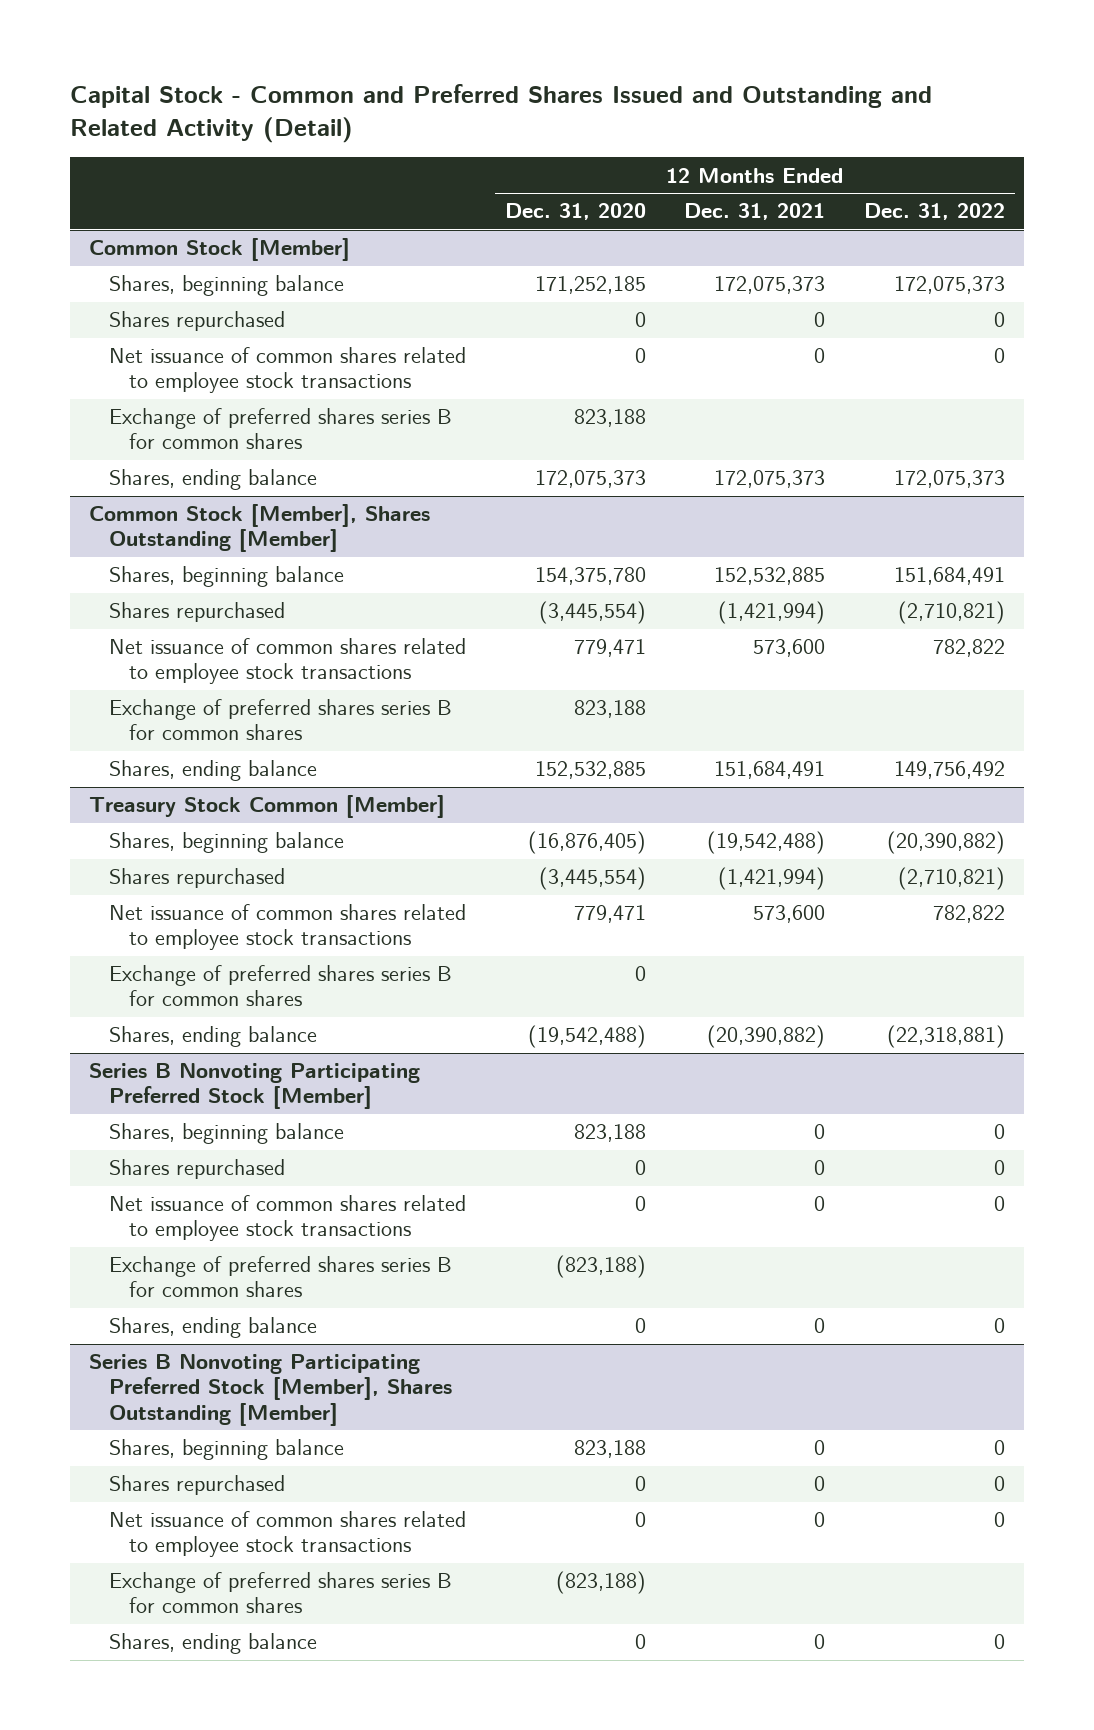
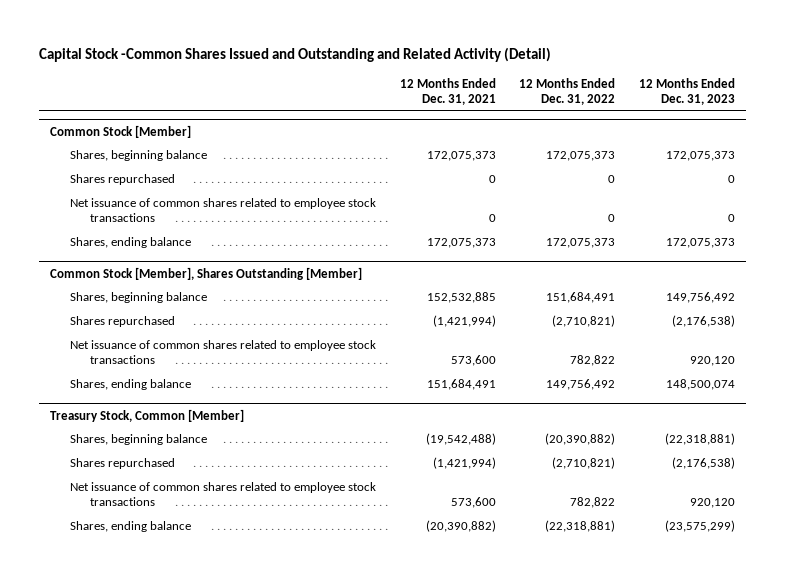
- Capital Stock - Common and Preferred Shares Issued and Outstanding and Related Activity (Detail)
+ Capital Stock -Common Shares Issued and Outstanding and Related Activity (Detail)
- | 12 Months Ended Dec. 31, 2020 | 12 Months Ended Dec. 31, 2021 | 12 Months Ended Dec. 31, 2022
+ | 12 Months Ended Dec. 31, 2021 | 12 Months Ended Dec. 31, 2022 | 12 Months Ended Dec. 31, 2023
@ Common Stock [Member]
- Exchange of preferred shares series B for common shares | 823,188 | |
@ Common Stock [Member], Shares Outstanding [Member]
- Exchange of preferred shares series B for common shares | 823,188 | |
- Treasury Stock Common [Member]
+ Treasury Stock, Common [Member]
- Exchange of preferred shares series B for common shares | 0 | |
- Series B Nonvoting Participating Preferred Stock [Member]
- Shares, beginning balance | 823,188 | 0 | 0
- Shares repurchased | 0 | 0 | 0
- Net issuance of common shares related to employee stock transactions | 0 | 0 | 0
- Exchange of preferred shares series B for common shares | (823,188) | |
- Shares, ending balance | 0 | 0 | 0
- Series B Nonvoting Participating Preferred Stock [Member], Shares Outstanding [Member]
- Shares, beginning balance | 823,188 | 0 | 0
- Shares repurchased | 0 | 0 | 0
- Net issuance of common shares related to employee stock transactions | 0 | 0 | 0
- Exchange of preferred shares series B for common shares | (823,188) | |
- Shares, ending balance | 0 | 0 | 0

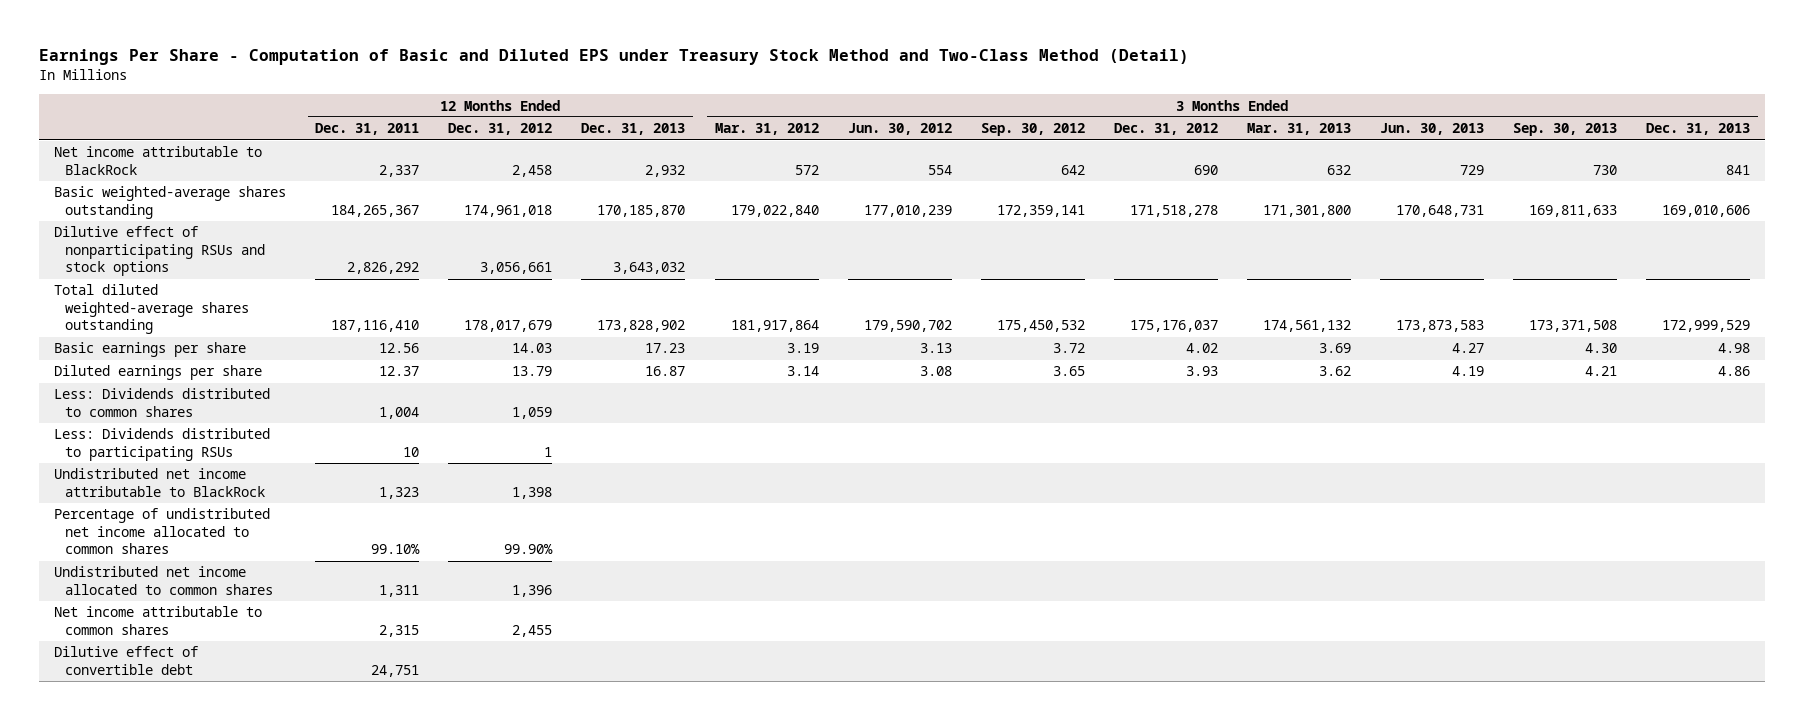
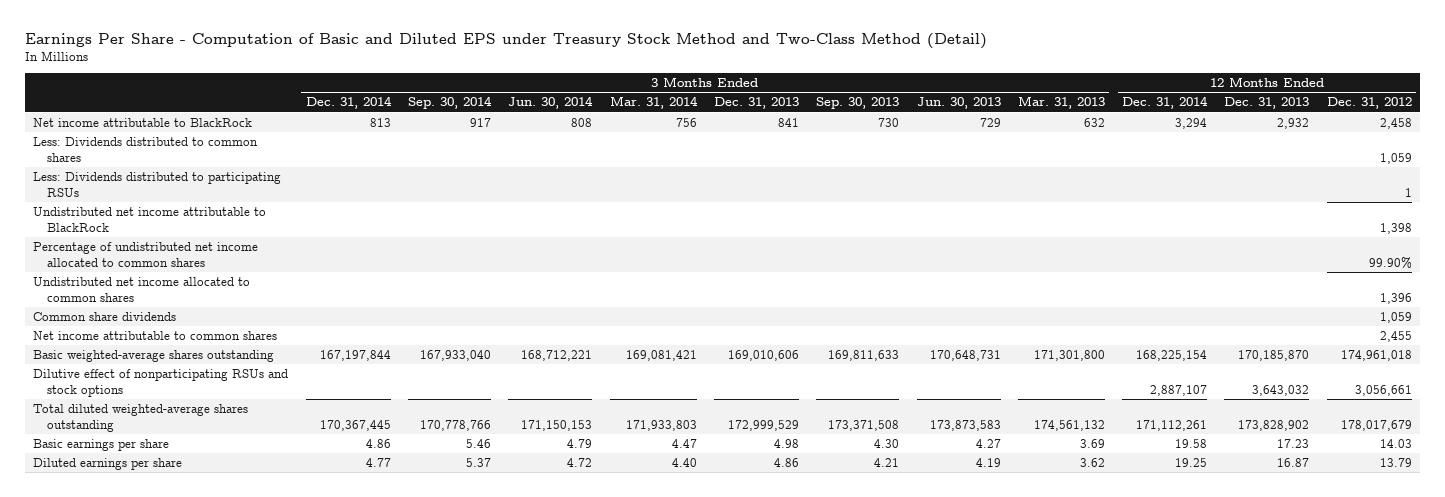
- | 12 Months Ended Dec. 31, 2011 | 12 Months Ended Dec. 31, 2012 | 12 Months Ended Dec. 31, 2013 | 3 Months Ended Mar. 31, 2012 | 3 Months Ended Jun. 30, 2012 | 3 Months Ended Sep. 30, 2012 | 3 Months Ended Dec. 31, 2012 | 3 Months Ended Mar. 31, 2013 | 3 Months Ended Jun. 30, 2013 | 3 Months Ended Sep. 30, 2013 | 3 Months Ended Dec. 31, 2013
+ | 3 Months Ended Dec. 31, 2014 | 3 Months Ended Sep. 30, 2014 | 3 Months Ended Jun. 30, 2014 | 3 Months Ended Mar. 31, 2014 | 3 Months Ended Dec. 31, 2013 | 3 Months Ended Sep. 30, 2013 | 3 Months Ended Jun. 30, 2013 | 3 Months Ended Mar. 31, 2013 | 12 Months Ended Dec. 31, 2014 | 12 Months Ended Dec. 31, 2013 | 12 Months Ended Dec. 31, 2012
+ Common share dividends | | | | | | | | | | | 1,059
- Dilutive effect of convertible debt | 24,751 | | | | | | | | | |
moved down: Basic weighted-average shares outstanding | 167,197,844 | 167,933,040 | 168,712,221 | 169,081,421 | 169,010,606 | 169,811,633 | 170,648,731 | 171,301,800 | 168,225,154 | 170,185,870 | 174,961,018
moved down: Dilutive effect of nonparticipating RSUs and stock options | | | | | | | | | 2,887,107 | 3,643,032 | 3,056,661
moved down: Total diluted weighted-average shares outstanding | 170,367,445 | 170,778,766 | 171,150,153 | 171,933,803 | 172,999,529 | 173,371,508 | 173,873,583 | 174,561,132 | 171,112,261 | 173,828,902 | 178,017,679
moved down: Basic earnings per share | 4.86 | 5.46 | 4.79 | 4.47 | 4.98 | 4.30 | 4.27 | 3.69 | 19.58 | 17.23 | 14.03
moved down: Diluted earnings per share | 4.77 | 5.37 | 4.72 | 4.40 | 4.86 | 4.21 | 4.19 | 3.62 | 19.25 | 16.87 | 13.79

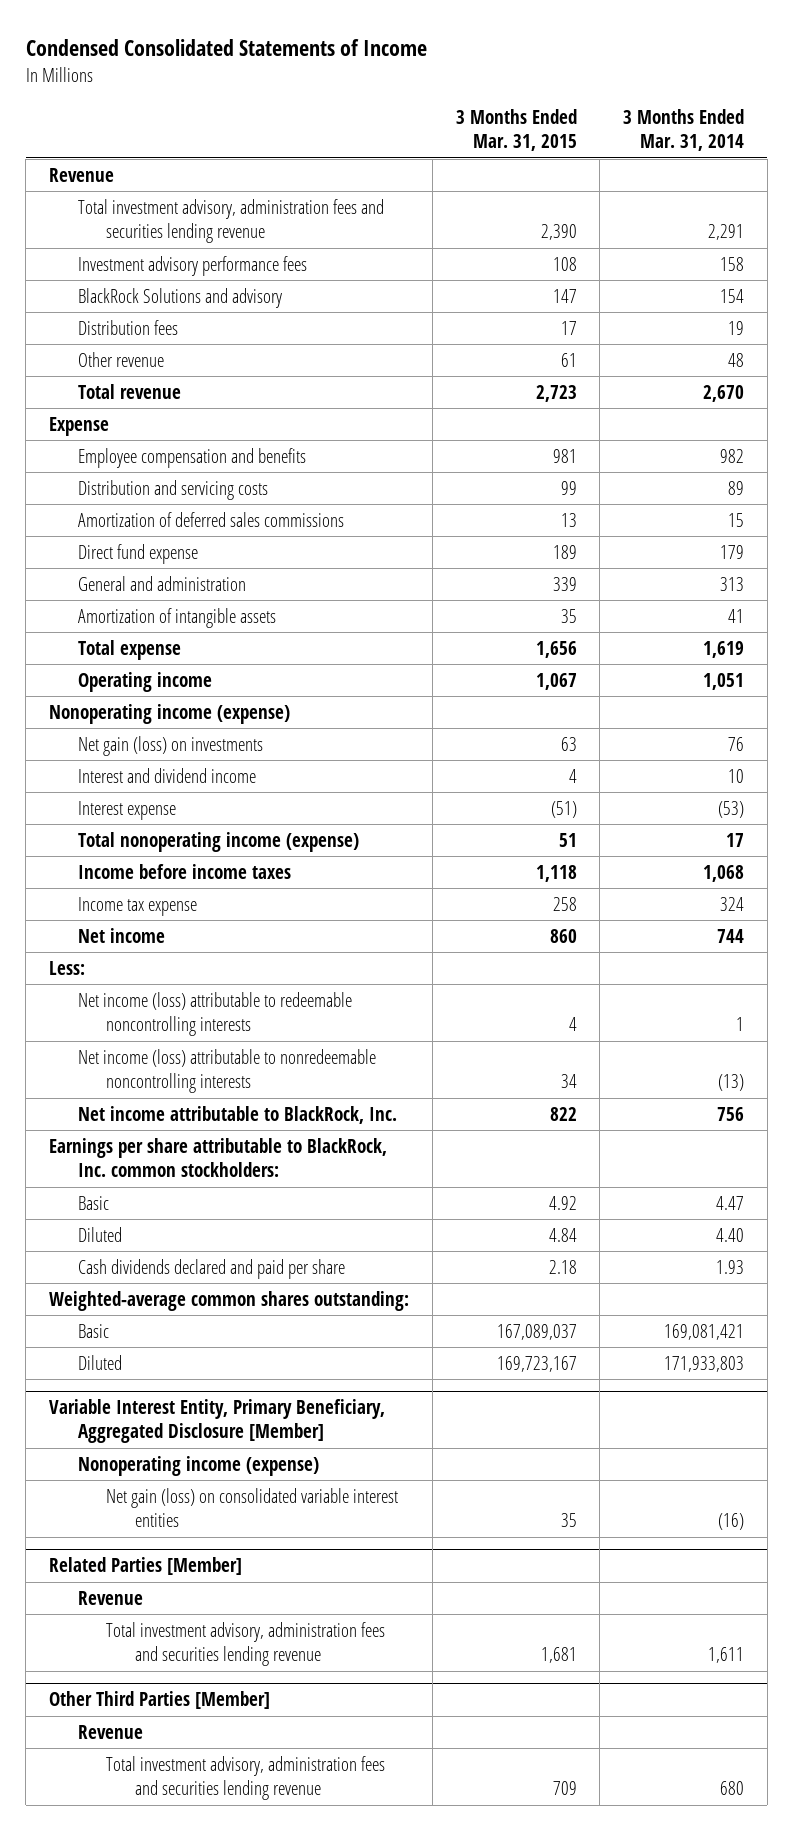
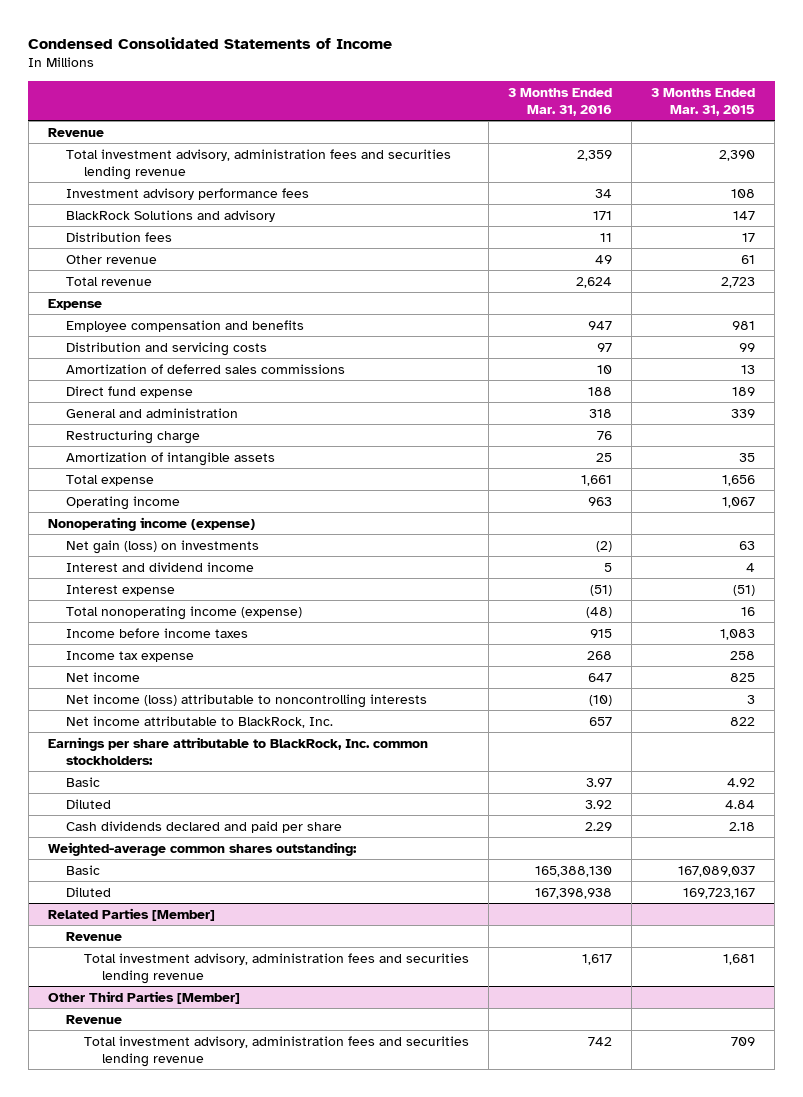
- | 3 Months Ended Mar. 31, 2015 | 3 Months Ended Mar. 31, 2014
+ | 3 Months Ended Mar. 31, 2016 | 3 Months Ended Mar. 31, 2015
+ Restructuring charge | 76 |
- Total nonoperating income (expense) | 51 | 17
- Income before income taxes | 1,118 | 1,068
+ Total nonoperating income (expense) | (48) | 16
+ Income before income taxes | 915 | 1,083
- Net income | 860 | 744
- Less:
- Net income (loss) attributable to redeemable noncontrolling interests | 4 | 1
- Net income (loss) attributable to nonredeemable noncontrolling interests | 34 | (13)
+ Net income | 647 | 825
+ Net income (loss) attributable to noncontrolling interests | (10) | 3
- Variable Interest Entity, Primary Beneficiary, Aggregated Disclosure [Member]
- Nonoperating income (expense)
- Net gain (loss) on consolidated variable interest entities | 35 | (16)

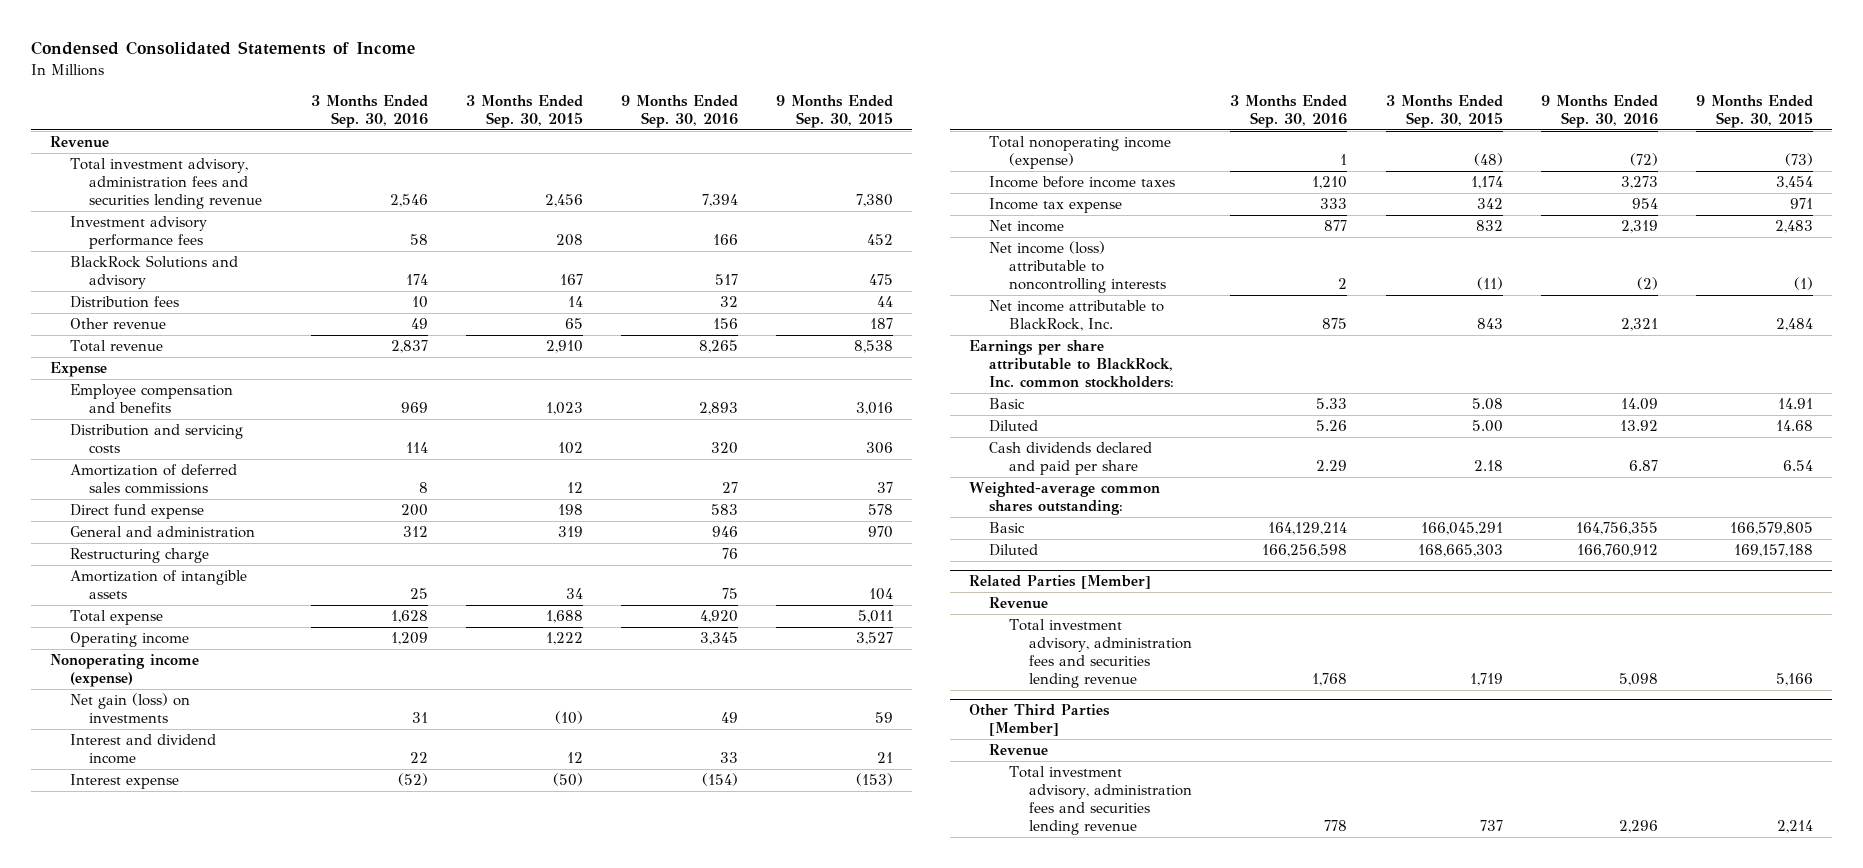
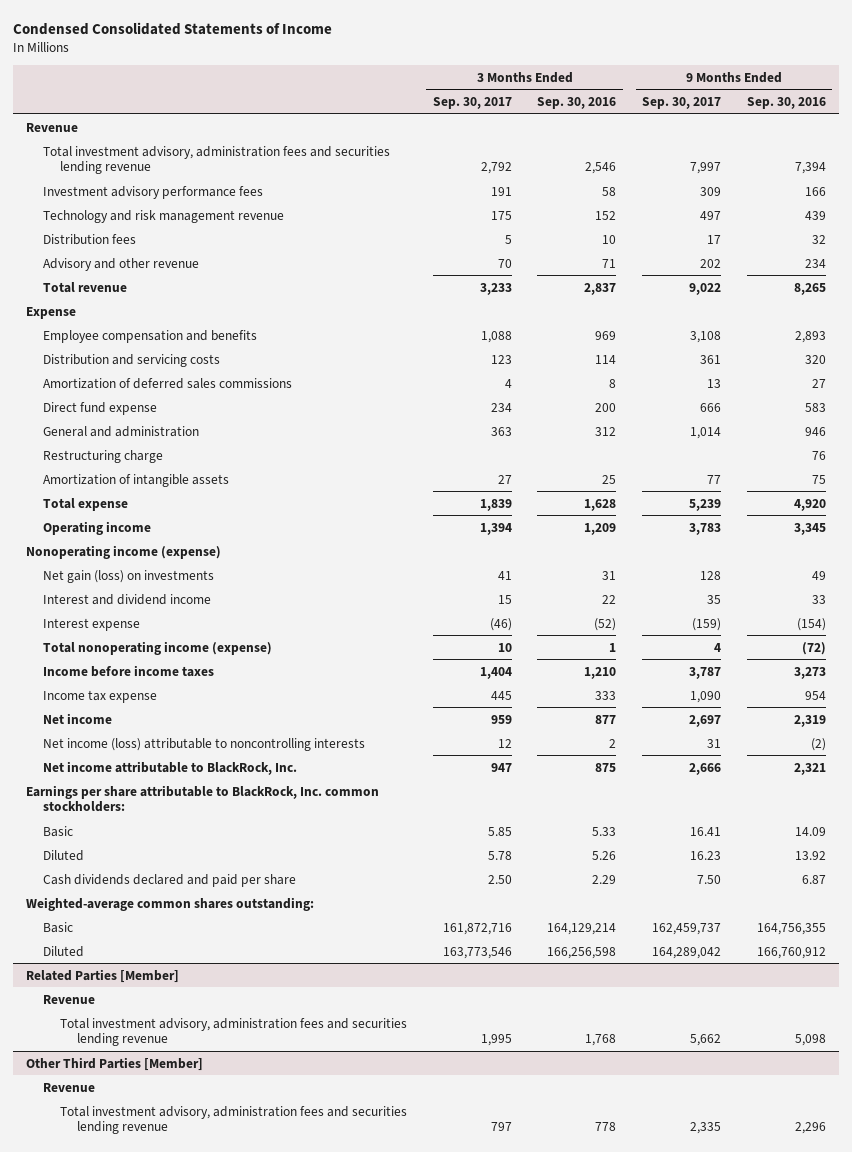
- | 3 Months Ended Sep. 30, 2016 | 3 Months Ended Sep. 30, 2015 | 9 Months Ended Sep. 30, 2016 | 9 Months Ended Sep. 30, 2015
+ | 3 Months Ended Sep. 30, 2017 | 3 Months Ended Sep. 30, 2016 | 9 Months Ended Sep. 30, 2017 | 9 Months Ended Sep. 30, 2016
- BlackRock Solutions and advisory | 174 | 167 | 517 | 475
+ Technology and risk management revenue | 175 | 152 | 497 | 439
- Other revenue | 49 | 65 | 156 | 187
+ Advisory and other revenue | 70 | 71 | 202 | 234

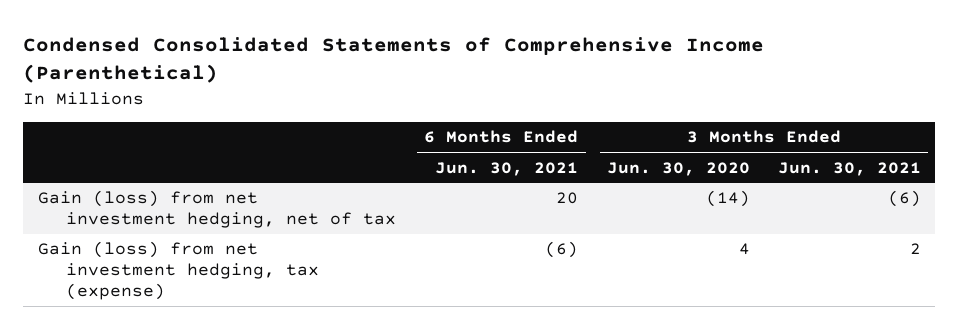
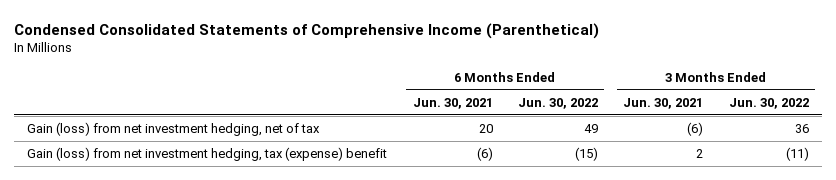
- | 6 Months Ended Jun. 30, 2021 | 3 Months Ended Jun. 30, 2020 | 3 Months Ended Jun. 30, 2021
+ | 6 Months Ended Jun. 30, 2021 | 6 Months Ended Jun. 30, 2022 | 3 Months Ended Jun. 30, 2021 | 3 Months Ended Jun. 30, 2022
- Gain (loss) from net investment hedging, tax (expense) | (6) | 4 | 2
+ Gain (loss) from net investment hedging, tax (expense) benefit | (6) | (15) | 2 | (11)

